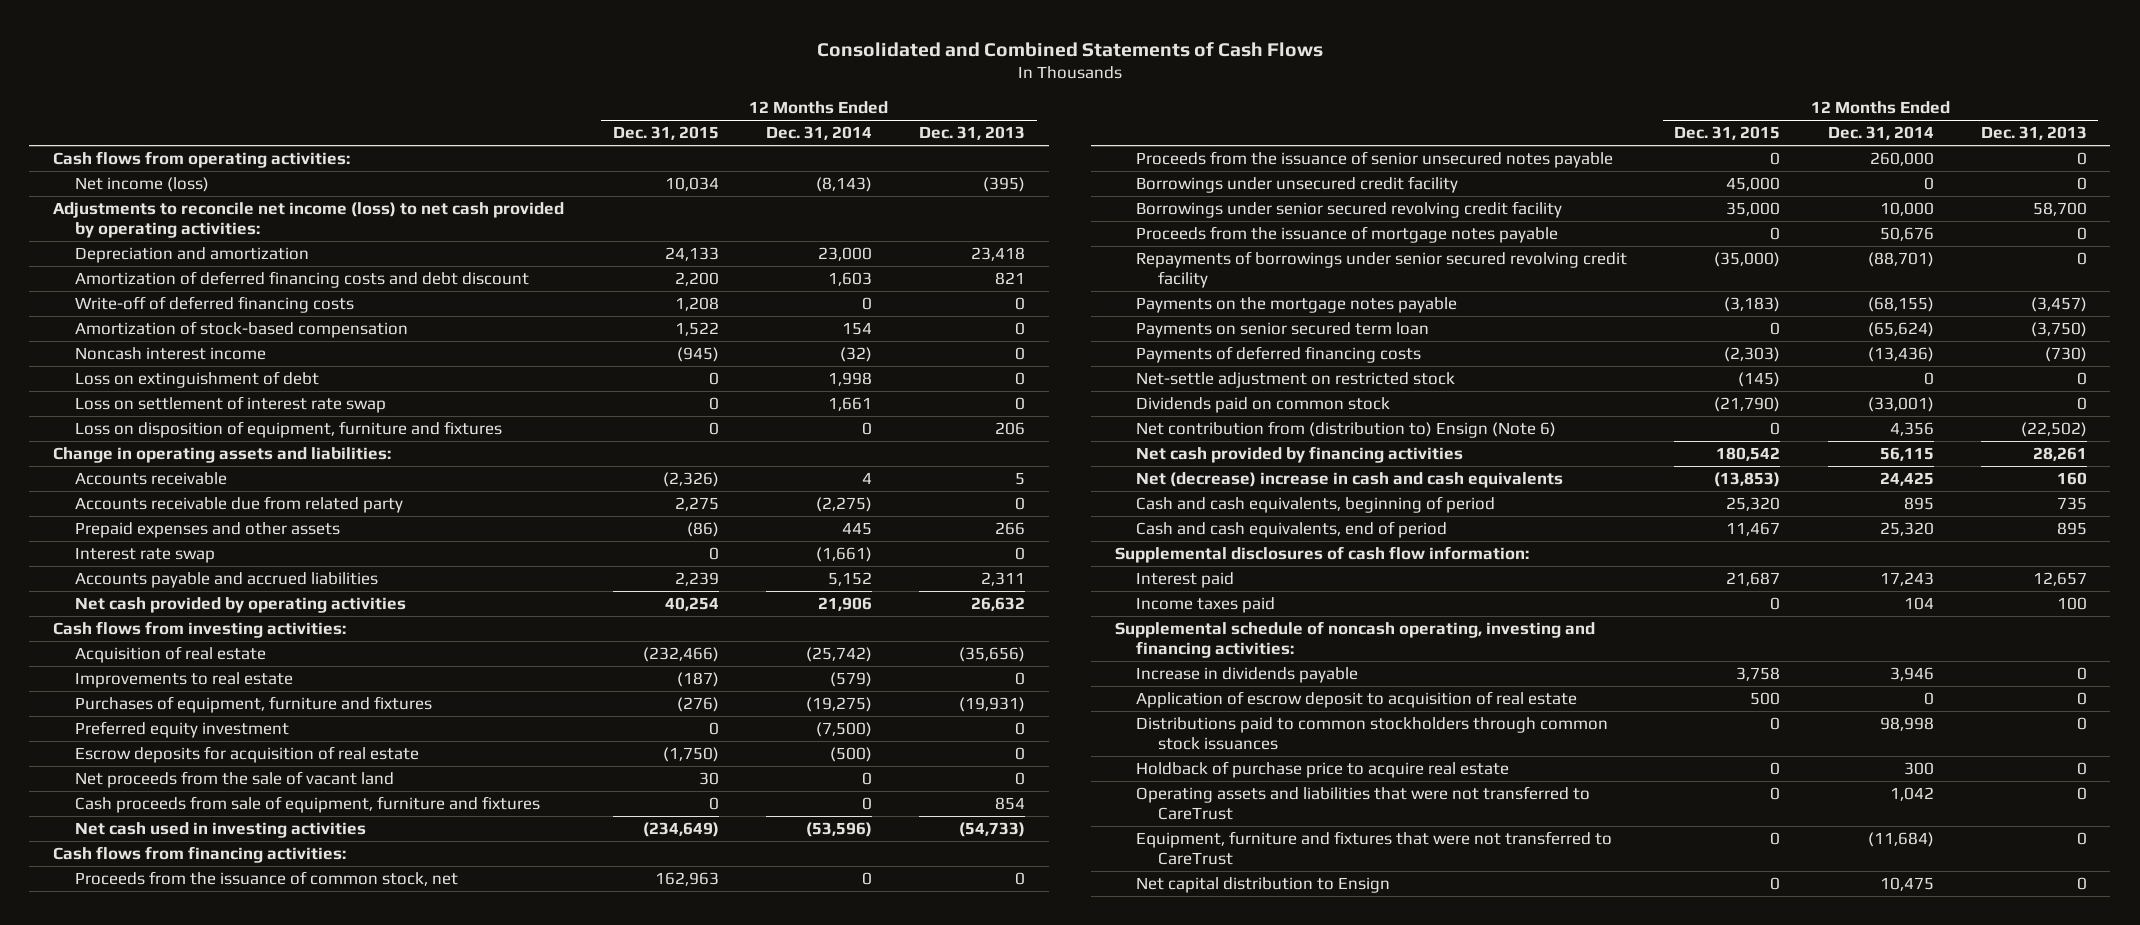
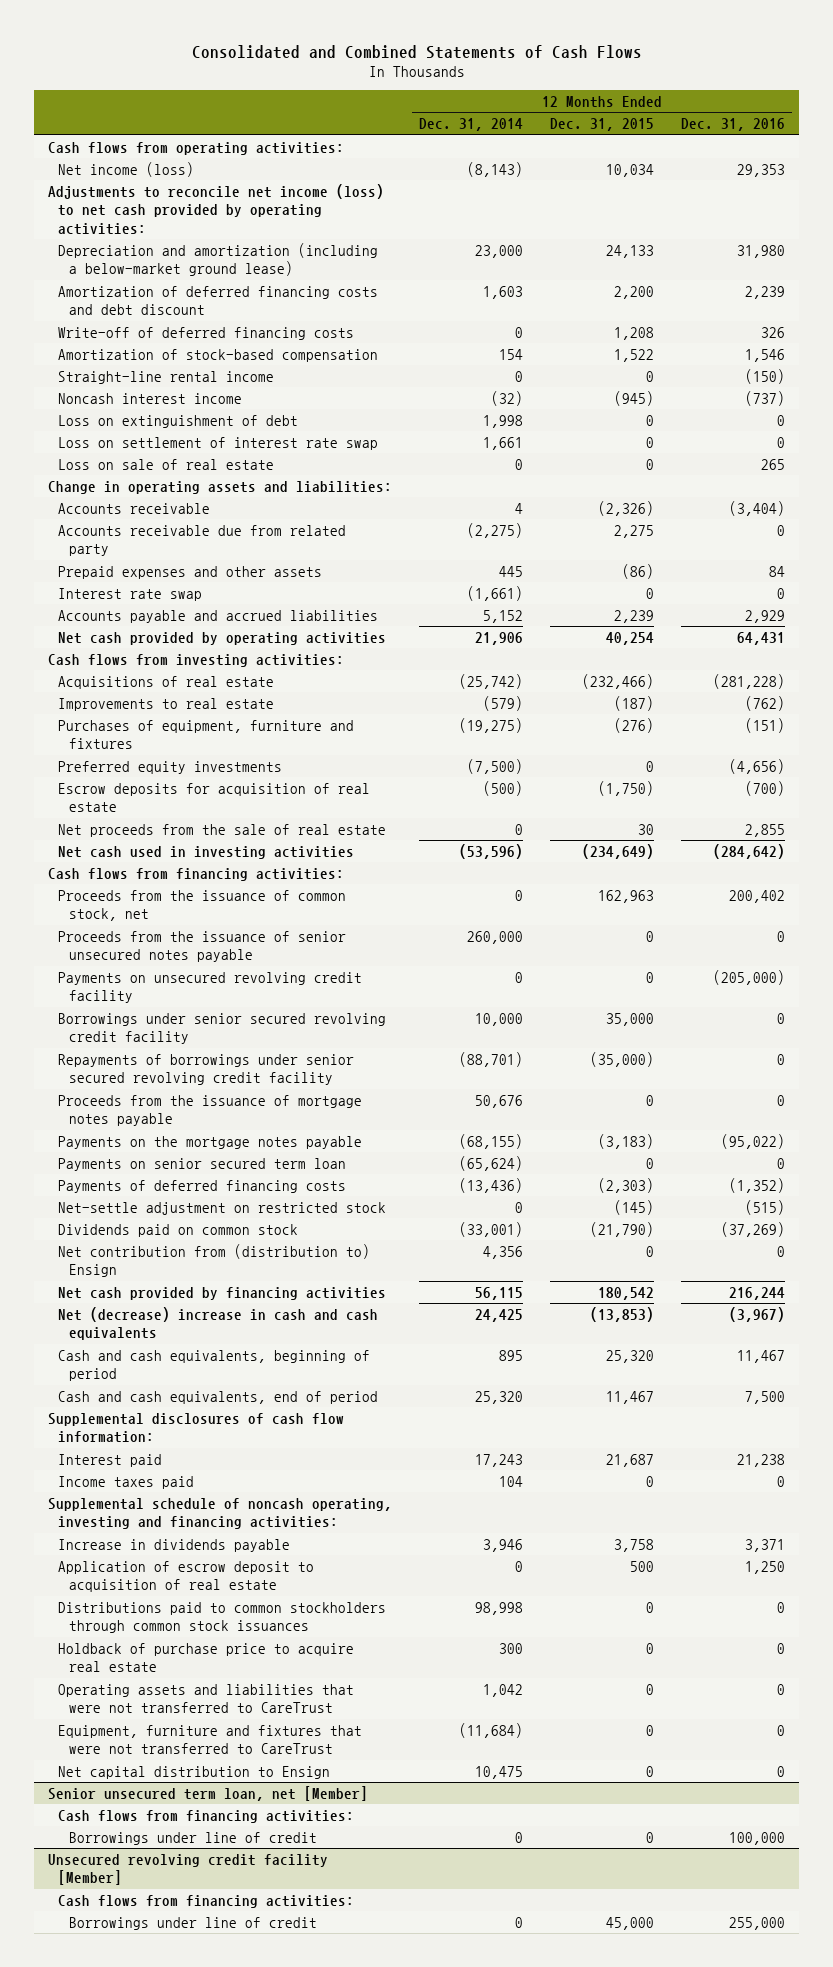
- | 12 Months Ended Dec. 31, 2015 | 12 Months Ended Dec. 31, 2014 | 12 Months Ended Dec. 31, 2013
+ | 12 Months Ended Dec. 31, 2014 | 12 Months Ended Dec. 31, 2015 | 12 Months Ended Dec. 31, 2016
- Depreciation and amortization | 24,133 | 23,000 | 23,418
+ Depreciation and amortization (including a below-market ground lease) | 23,000 | 24,133 | 31,980
+ Straight-line rental income | 0 | 0 | (150)
- Loss on disposition of equipment, furniture and fixtures | 0 | 0 | 206
+ Loss on sale of real estate | 0 | 0 | 265
- Acquisition of real estate | (232,466) | (25,742) | (35,656)
+ Acquisitions of real estate | (25,742) | (232,466) | (281,228)
- Preferred equity investment | 0 | (7,500) | 0
+ Preferred equity investments | (7,500) | 0 | (4,656)
- Net proceeds from the sale of vacant land | 30 | 0 | 0
- Cash proceeds from sale of equipment, furniture and fixtures | 0 | 0 | 854
+ Net proceeds from the sale of real estate | 0 | 30 | 2,855
- Borrowings under unsecured credit facility | 45,000 | 0 | 0
+ Payments on unsecured revolving credit facility | 0 | 0 | (205,000)
moved down: Proceeds from the issuance of mortgage notes payable | 50,676 | 0 | 0
- Net contribution from (distribution to) Ensign (Note 6) | 0 | 4,356 | (22,502)
+ Net contribution from (distribution to) Ensign | 4,356 | 0 | 0
+ Senior unsecured term loan, net [Member]
+ Cash flows from financing activities:
+ Borrowings under line of credit | 0 | 0 | 100,000
+ Unsecured revolving credit facility [Member]
+ Cash flows from financing activities:
+ Borrowings under line of credit | 0 | 45,000 | 255,000

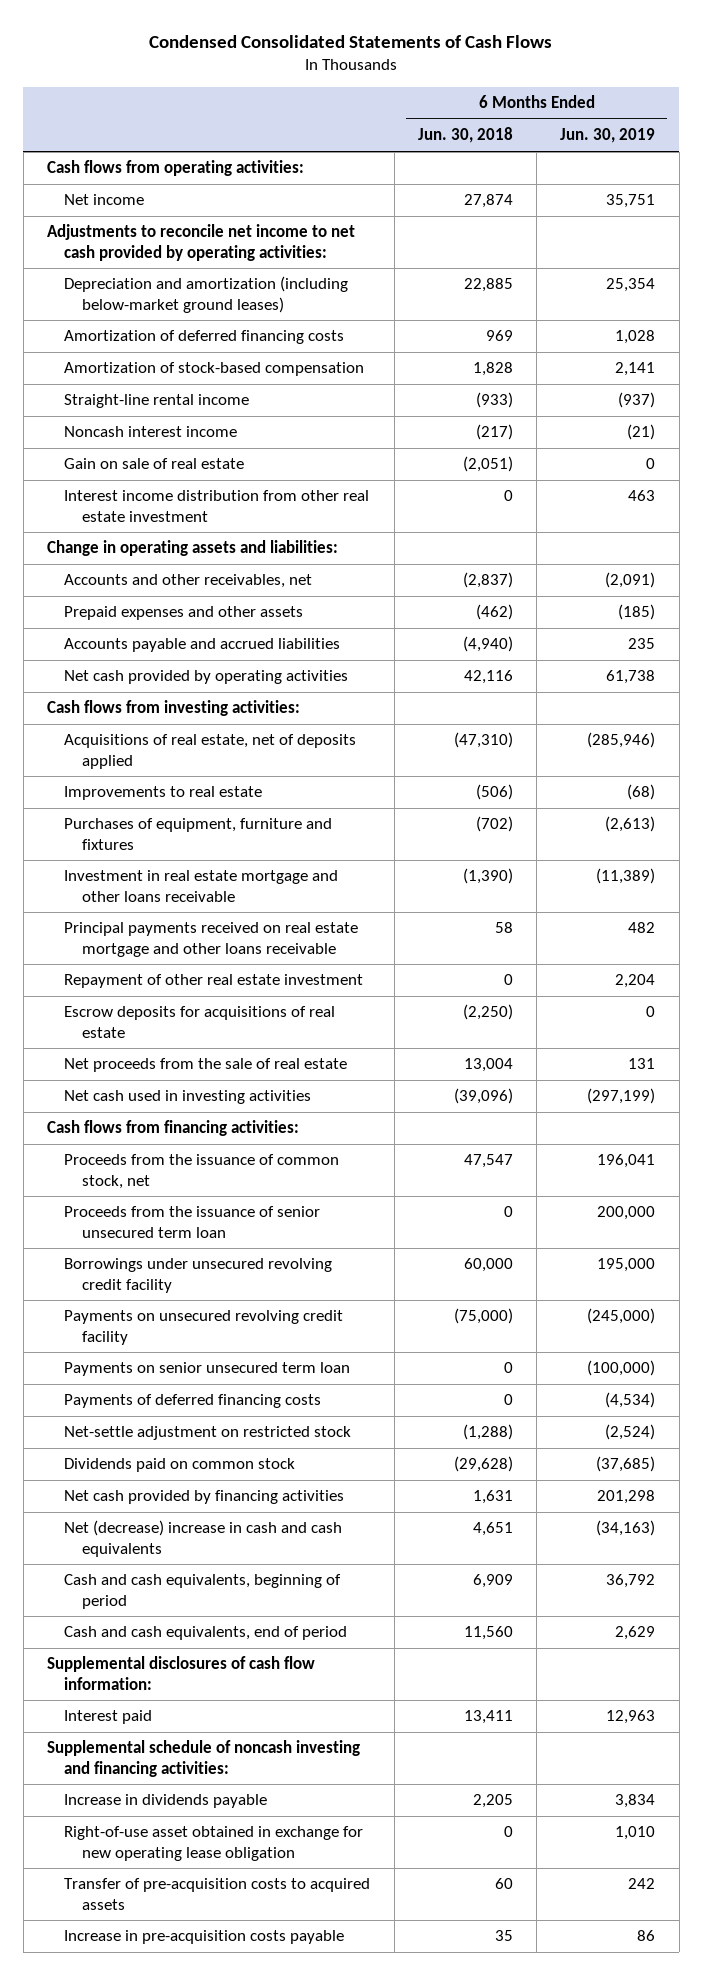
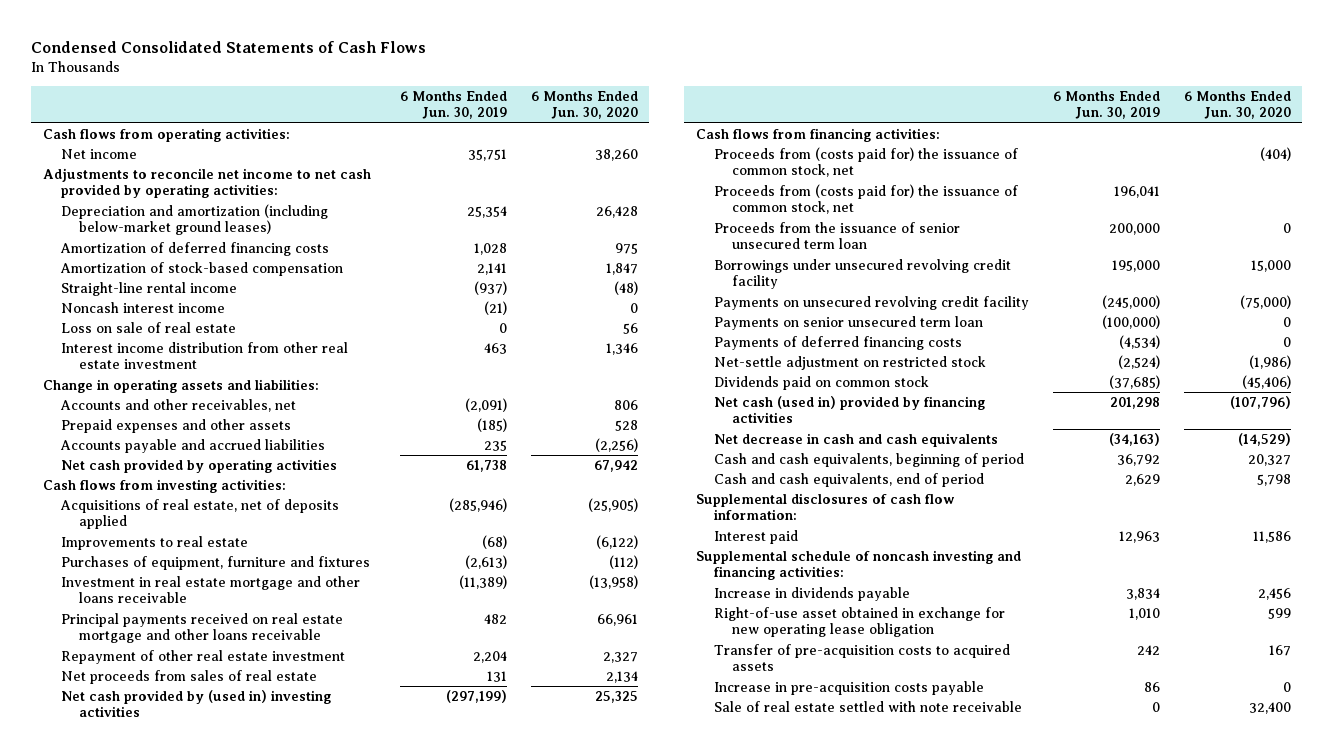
- | 6 Months Ended Jun. 30, 2018 | 6 Months Ended Jun. 30, 2019
+ | 6 Months Ended Jun. 30, 2019 | 6 Months Ended Jun. 30, 2020
- Gain on sale of real estate | (2,051) | 0
+ Loss on sale of real estate | 0 | 56
- Escrow deposits for acquisitions of real estate | (2,250) | 0
- Net proceeds from the sale of real estate | 13,004 | 131
- Net cash used in investing activities | (39,096) | (297,199)
+ Net proceeds from sales of real estate | 131 | 2,134
+ Net cash provided by (used in) investing activities | (297,199) | 25,325
- Proceeds from the issuance of common stock, net | 47,547 | 196,041
+ Proceeds from (costs paid for) the issuance of common stock, net | | (404)
+ Proceeds from (costs paid for) the issuance of common stock, net | 196,041 |
- Net cash provided by financing activities | 1,631 | 201,298
- Net (decrease) increase in cash and cash equivalents | 4,651 | (34,163)
+ Net cash (used in) provided by financing activities | 201,298 | (107,796)
+ Net decrease in cash and cash equivalents | (34,163) | (14,529)
+ Sale of real estate settled with note receivable | 0 | 32,400

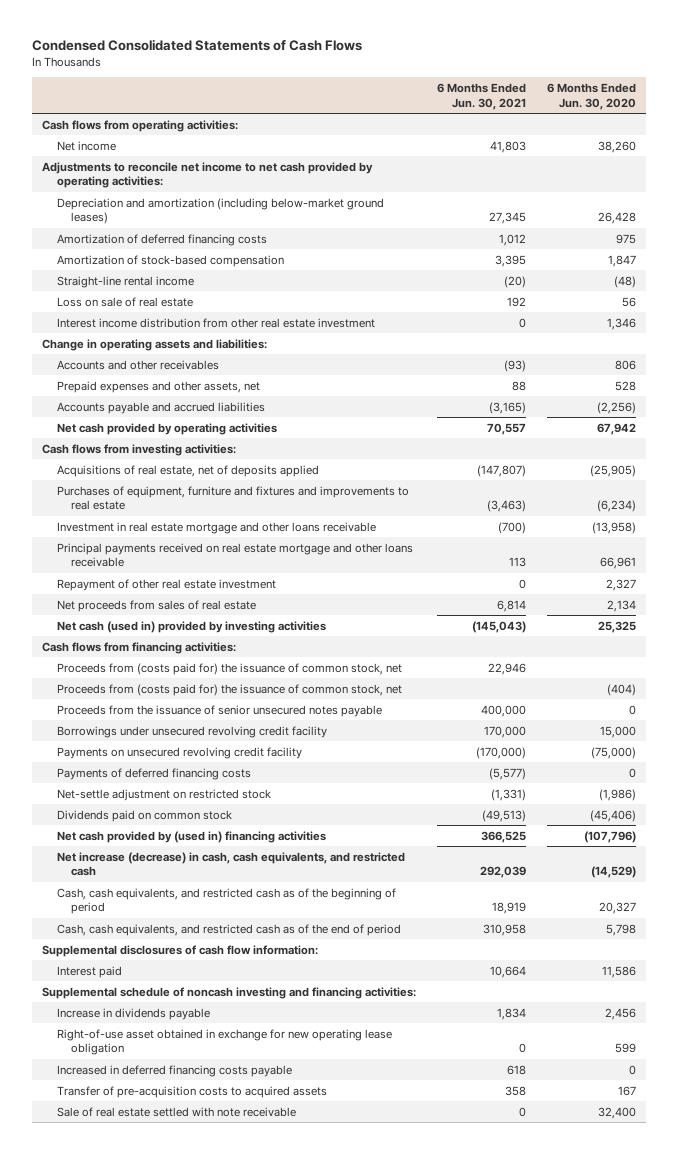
- | 6 Months Ended Jun. 30, 2019 | 6 Months Ended Jun. 30, 2020
+ | 6 Months Ended Jun. 30, 2021 | 6 Months Ended Jun. 30, 2020
- Noncash interest income | (21) | 0
- Accounts and other receivables, net | (2,091) | 806
- Prepaid expenses and other assets | (185) | 528
+ Accounts and other receivables | (93) | 806
+ Prepaid expenses and other assets, net | 88 | 528
- Improvements to real estate | (68) | (6,122)
- Purchases of equipment, furniture and fixtures | (2,613) | (112)
+ Purchases of equipment, furniture and fixtures and improvements to real estate | (3,463) | (6,234)
- Net cash provided by (used in) investing activities | (297,199) | 25,325
+ Net cash (used in) provided by investing activities | (145,043) | 25,325
- Proceeds from the issuance of senior unsecured term loan | 200,000 | 0
moved down: Proceeds from (costs paid for) the issuance of common stock, net | | (404)
+ Proceeds from the issuance of senior unsecured notes payable | 400,000 | 0
- Payments on senior unsecured term loan | (100,000) | 0
- Net cash (used in) provided by financing activities | 201,298 | (107,796)
- Net decrease in cash and cash equivalents | (34,163) | (14,529)
- Cash and cash equivalents, beginning of period | 36,792 | 20,327
- Cash and cash equivalents, end of period | 2,629 | 5,798
+ Net cash provided by (used in) financing activities | 366,525 | (107,796)
+ Net increase (decrease) in cash, cash equivalents, and restricted cash | 292,039 | (14,529)
+ Cash, cash equivalents, and restricted cash as of the beginning of period | 18,919 | 20,327
+ Cash, cash equivalents, and restricted cash as of the end of period | 310,958 | 5,798
+ Increased in deferred financing costs payable | 618 | 0
- Increase in pre-acquisition costs payable | 86 | 0

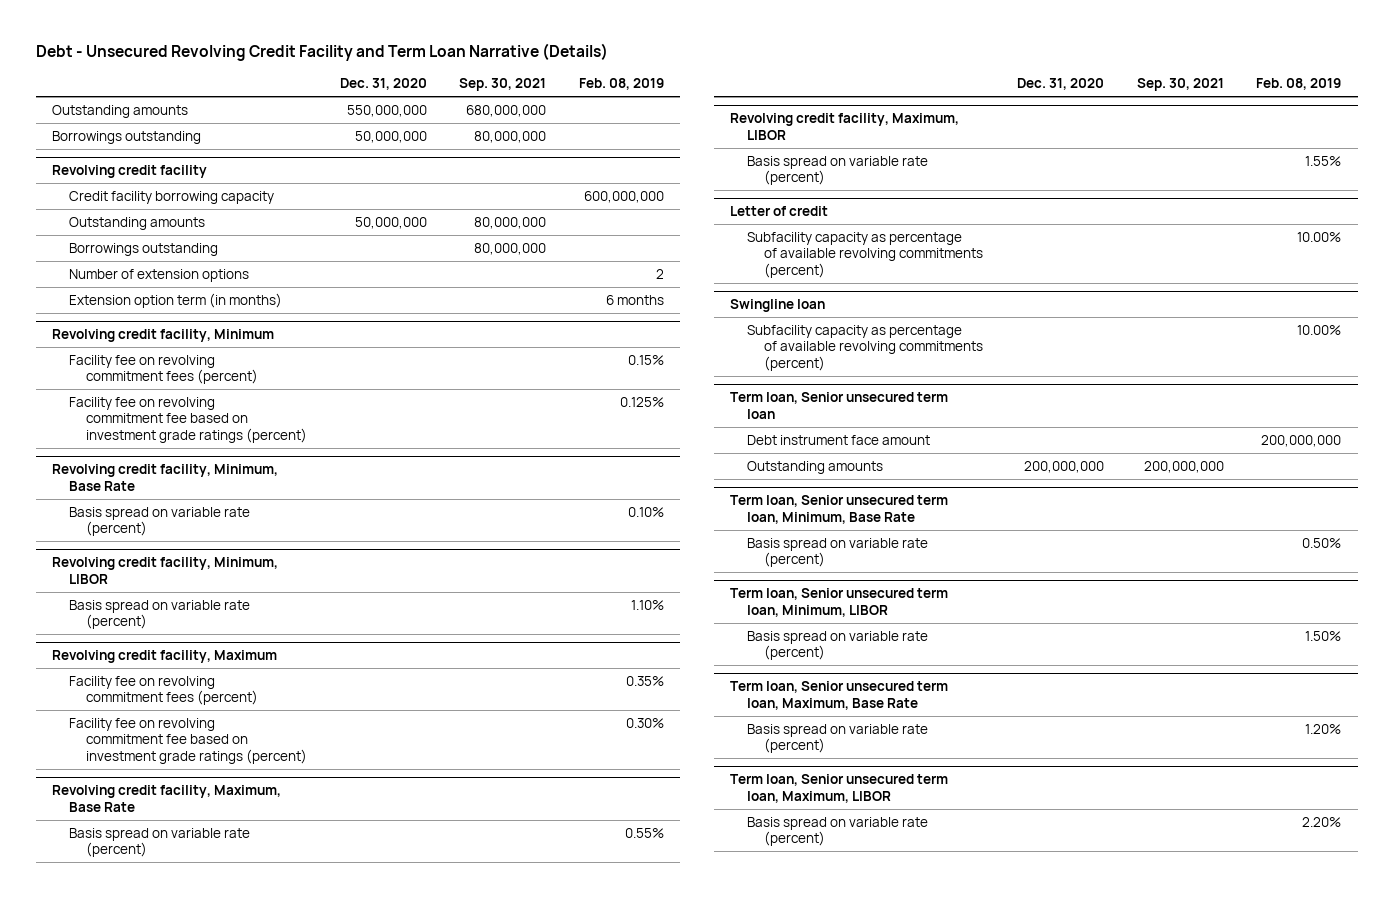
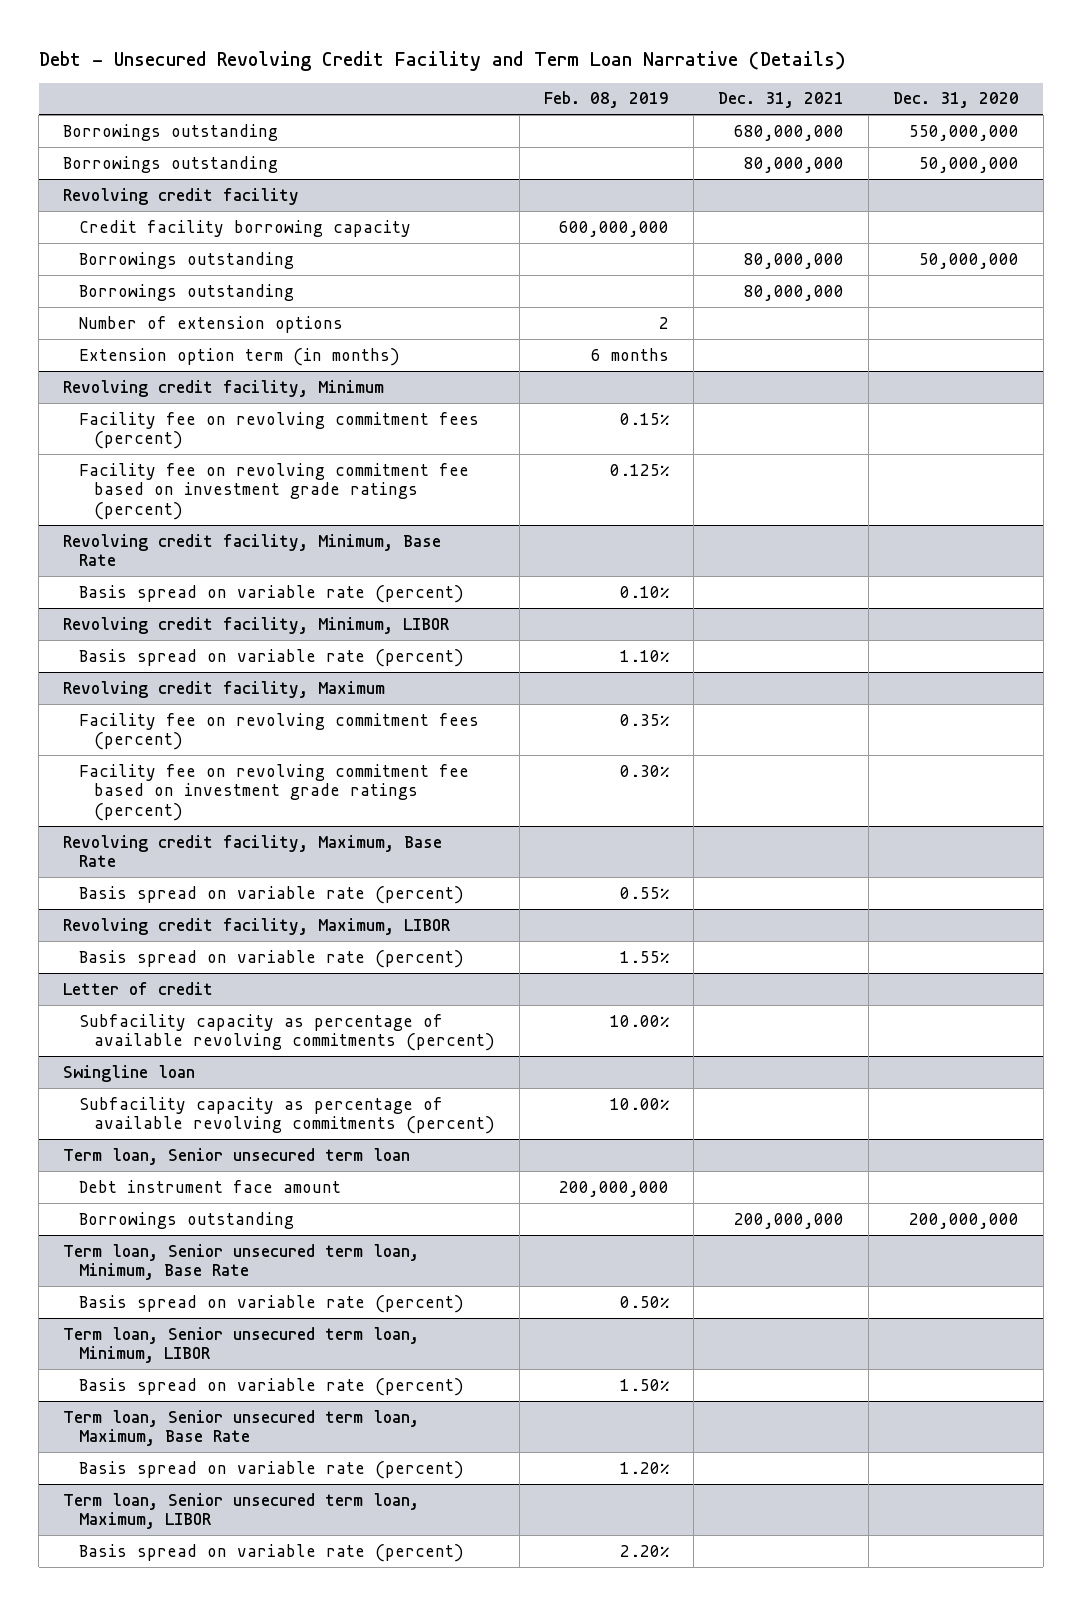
- | Dec. 31, 2020 | Sep. 30, 2021 | Feb. 08, 2019
+ | Feb. 08, 2019 | Dec. 31, 2021 | Dec. 31, 2020
- Outstanding amounts | 550,000,000 | 680,000,000 |
+ Borrowings outstanding | | 680,000,000 | 550,000,000
@ Revolving credit facility
- Outstanding amounts | 50,000,000 | 80,000,000 |
+ Borrowings outstanding | | 80,000,000 | 50,000,000
@ Term loan, Senior unsecured term loan
- Outstanding amounts | 200,000,000 | 200,000,000 |
+ Borrowings outstanding | | 200,000,000 | 200,000,000

